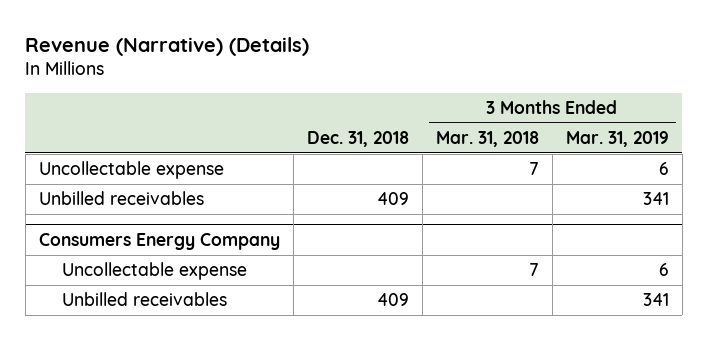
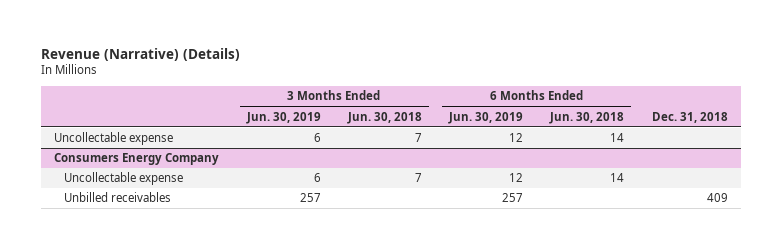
- | Dec. 31, 2018 | 3 Months Ended Mar. 31, 2018 | 3 Months Ended Mar. 31, 2019
+ | 3 Months Ended Jun. 30, 2019 | 3 Months Ended Jun. 30, 2018 | 6 Months Ended Jun. 30, 2019 | 6 Months Ended Jun. 30, 2018 | Dec. 31, 2018
- Unbilled receivables | 409 | | 341

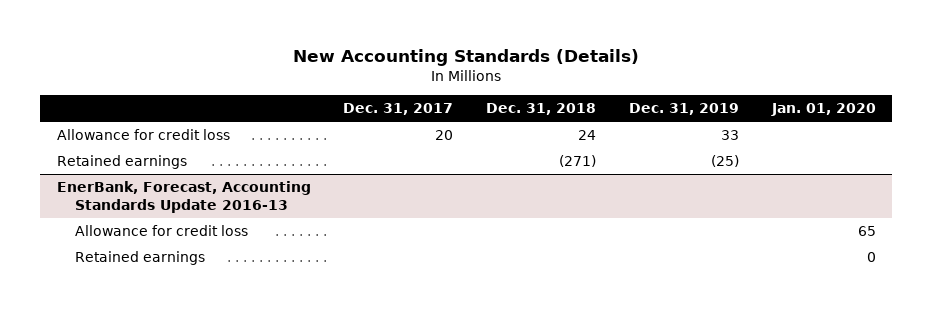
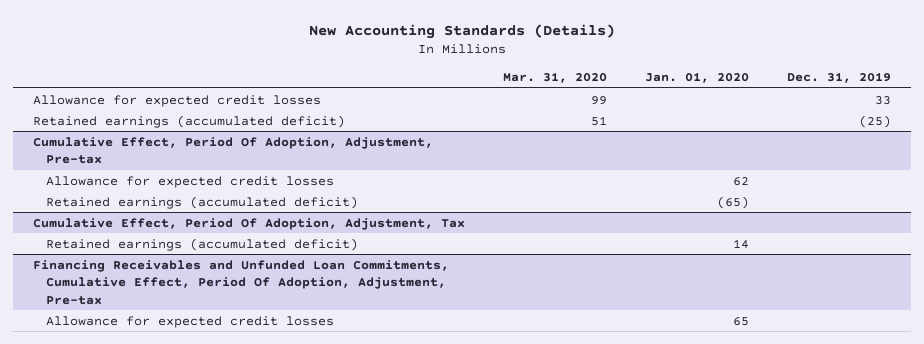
- | Dec. 31, 2017 | Dec. 31, 2018 | Dec. 31, 2019 | Jan. 01, 2020
+ | Mar. 31, 2020 | Jan. 01, 2020 | Dec. 31, 2019
- Allowance for credit loss | 20 | 24 | 33 |
- Retained earnings | | (271) | (25) |
- EnerBank, Forecast, Accounting Standards Update 2016-13
- Allowance for credit loss | | | | 65
- Retained earnings | | | | 0
+ Allowance for expected credit losses | 99 | | 33
+ Retained earnings (accumulated deficit) | 51 | | (25)
+ Cumulative Effect, Period Of Adoption, Adjustment, Pre-tax
+ Allowance for expected credit losses | | 62 |
+ Retained earnings (accumulated deficit) | | (65) |
+ Cumulative Effect, Period Of Adoption, Adjustment, Tax
+ Retained earnings (accumulated deficit) | | 14 |
+ Financing Receivables and Unfunded Loan Commitments, Cumulative Effect, Period Of Adoption, Adjustment, Pre-tax
+ Allowance for expected credit losses | | 65 |

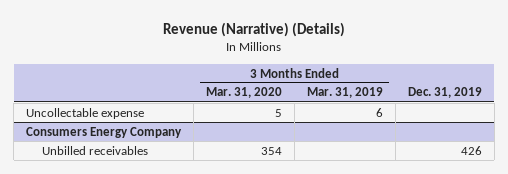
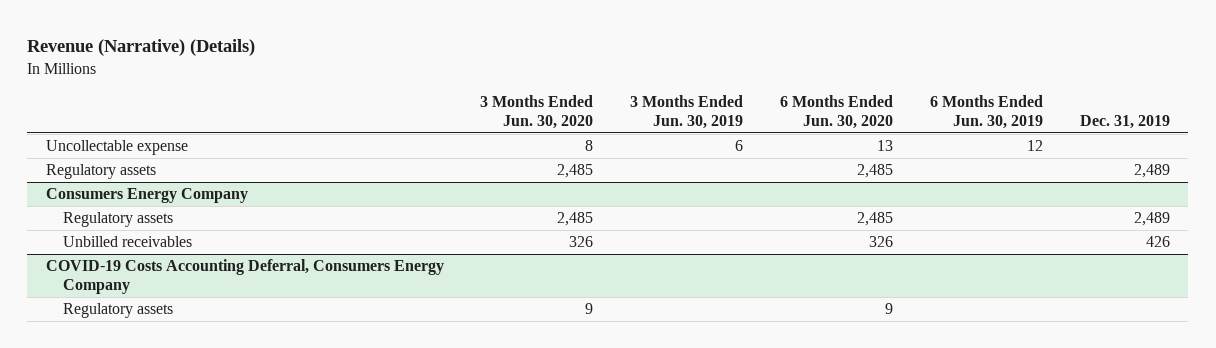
- | 3 Months Ended Mar. 31, 2020 | 3 Months Ended Mar. 31, 2019 | Dec. 31, 2019
+ | 3 Months Ended Jun. 30, 2020 | 3 Months Ended Jun. 30, 2019 | 6 Months Ended Jun. 30, 2020 | 6 Months Ended Jun. 30, 2019 | Dec. 31, 2019
+ Regulatory assets | 2,485 | | 2,485 | | 2,489
@ Consumers Energy Company
+ Regulatory assets | 2,485 | | 2,485 | | 2,489
+ COVID-19 Costs Accounting Deferral, Consumers Energy Company
+ Regulatory assets | 9 | | 9 | |

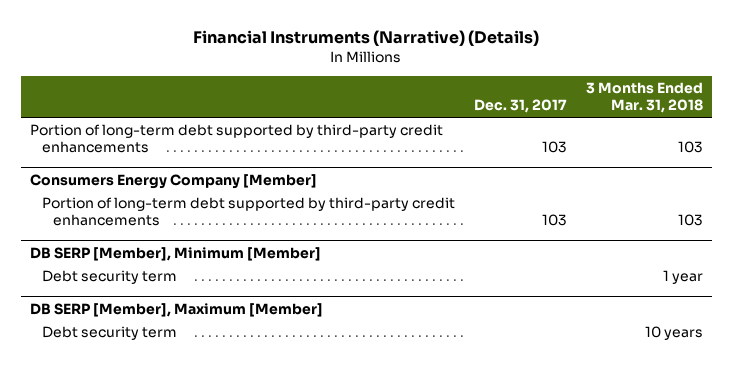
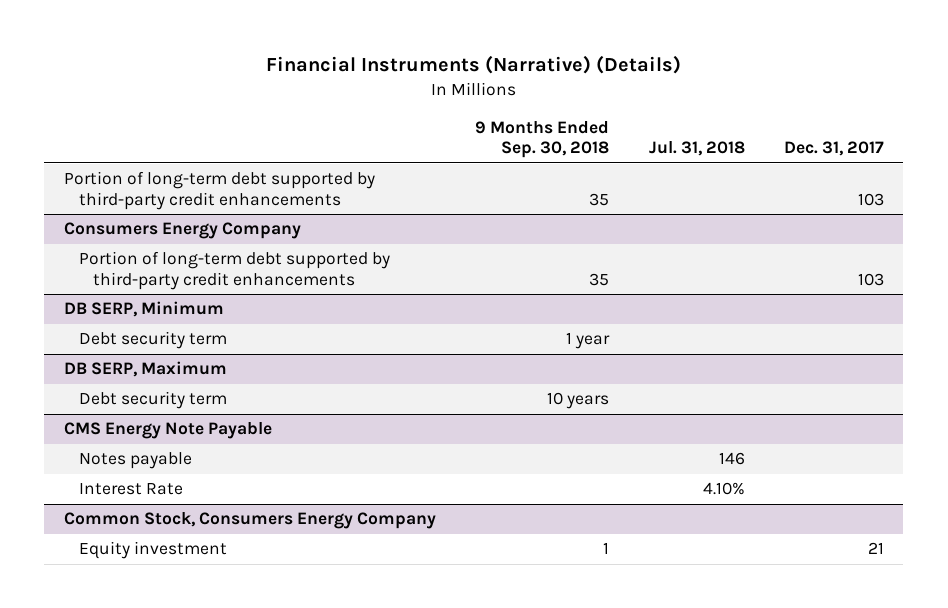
- | Dec. 31, 2017 | 3 Months Ended Mar. 31, 2018
+ | 9 Months Ended Sep. 30, 2018 | Jul. 31, 2018 | Dec. 31, 2017
- Consumers Energy Company [Member]
+ Consumers Energy Company
- DB SERP [Member], Minimum [Member]
+ DB SERP, Minimum
- DB SERP [Member], Maximum [Member]
+ DB SERP, Maximum
+ CMS Energy Note Payable
+ Notes payable | | 146 |
+ Interest Rate | | 4.10% |
+ Common Stock, Consumers Energy Company
+ Equity investment | 1 | | 21

